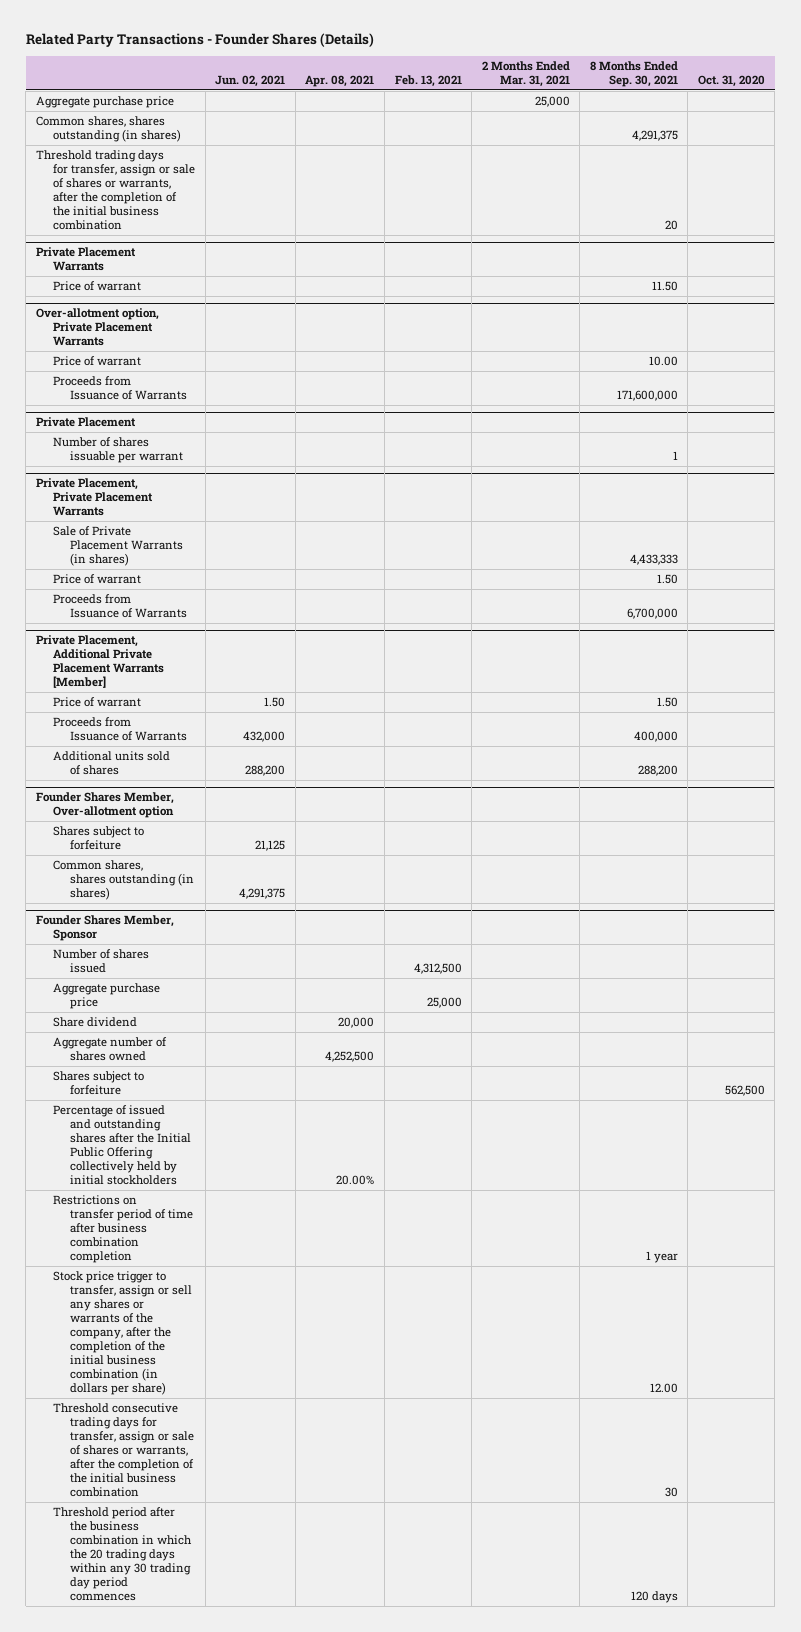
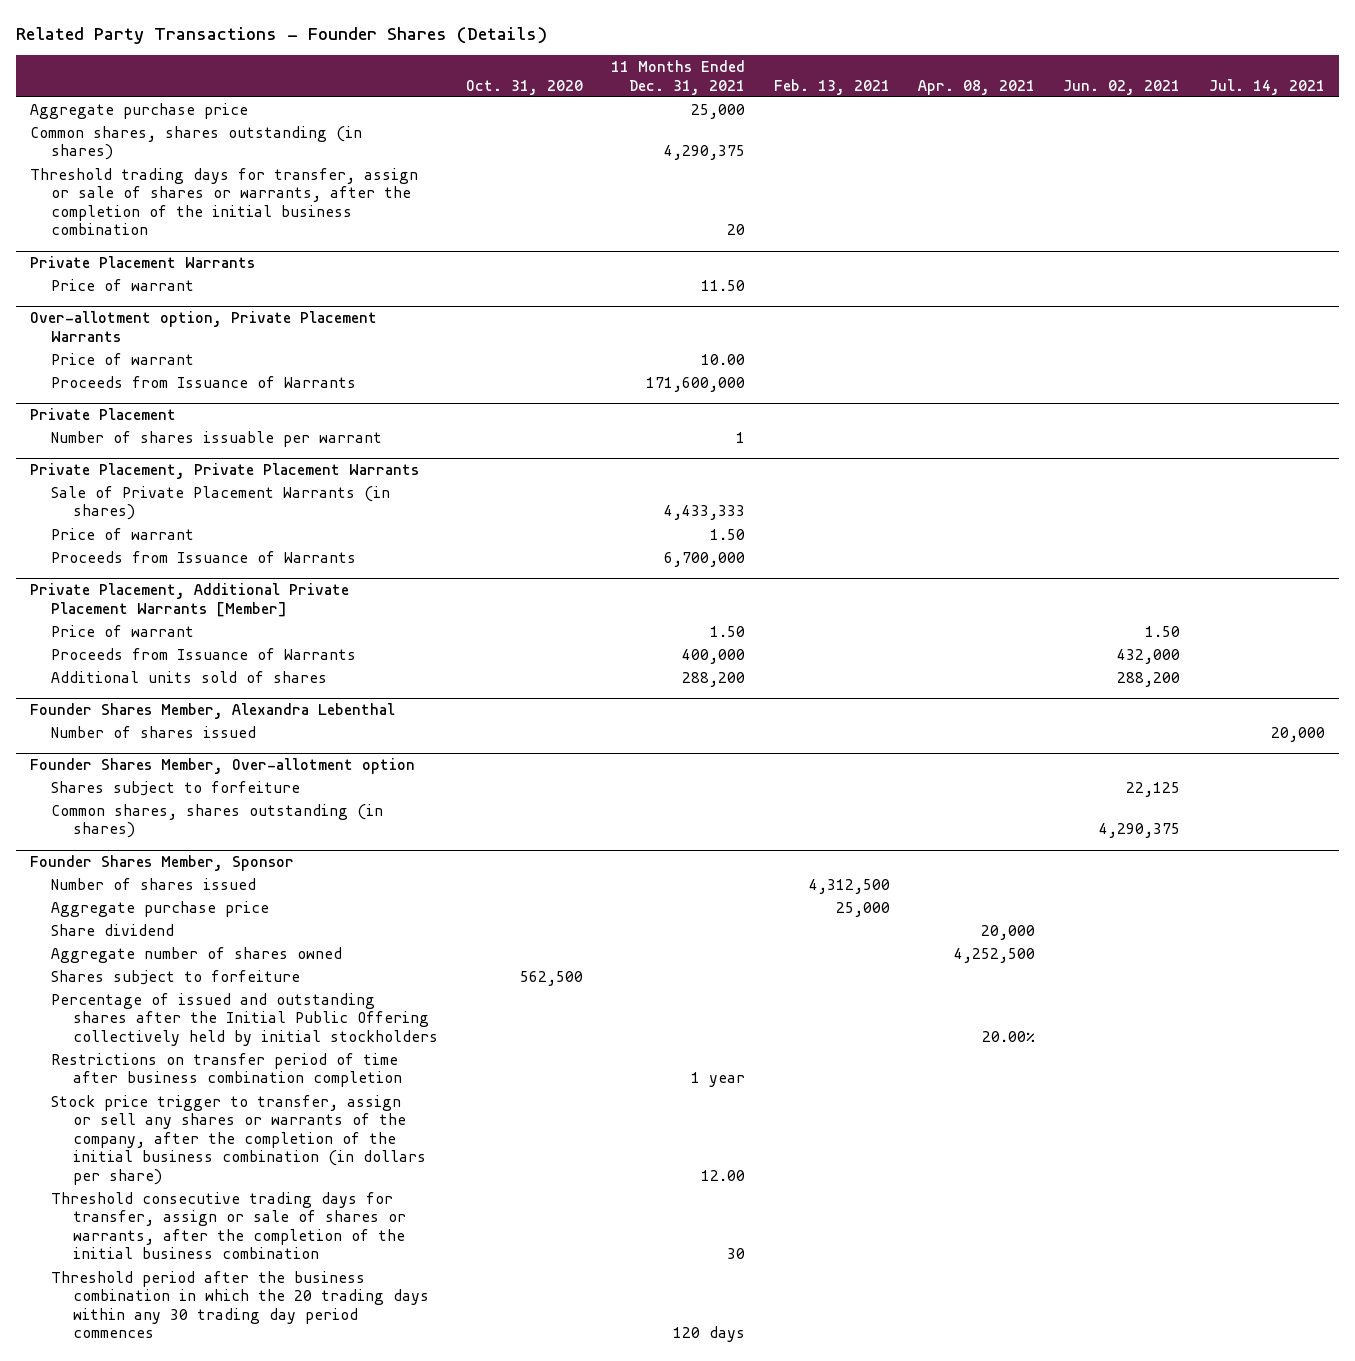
- | Jun. 02, 2021 | Apr. 08, 2021 | Feb. 13, 2021 | 2 Months Ended Mar. 31, 2021 | 8 Months Ended Sep. 30, 2021 | Oct. 31, 2020
+ | Oct. 31, 2020 | 11 Months Ended Dec. 31, 2021 | Feb. 13, 2021 | Apr. 08, 2021 | Jun. 02, 2021 | Jul. 14, 2021
+ Founder Shares Member, Alexandra Lebenthal
+ Number of shares issued | | | | | | 20,000
@ Founder Shares Member, Over-allotment option
- Shares subject to forfeiture | 21,125 | | | | |
- Common shares, shares outstanding (in shares) | 4,291,375 | | | | |
+ Shares subject to forfeiture | | | | | 22,125 |
+ Common shares, shares outstanding (in shares) | | | | | 4,290,375 |

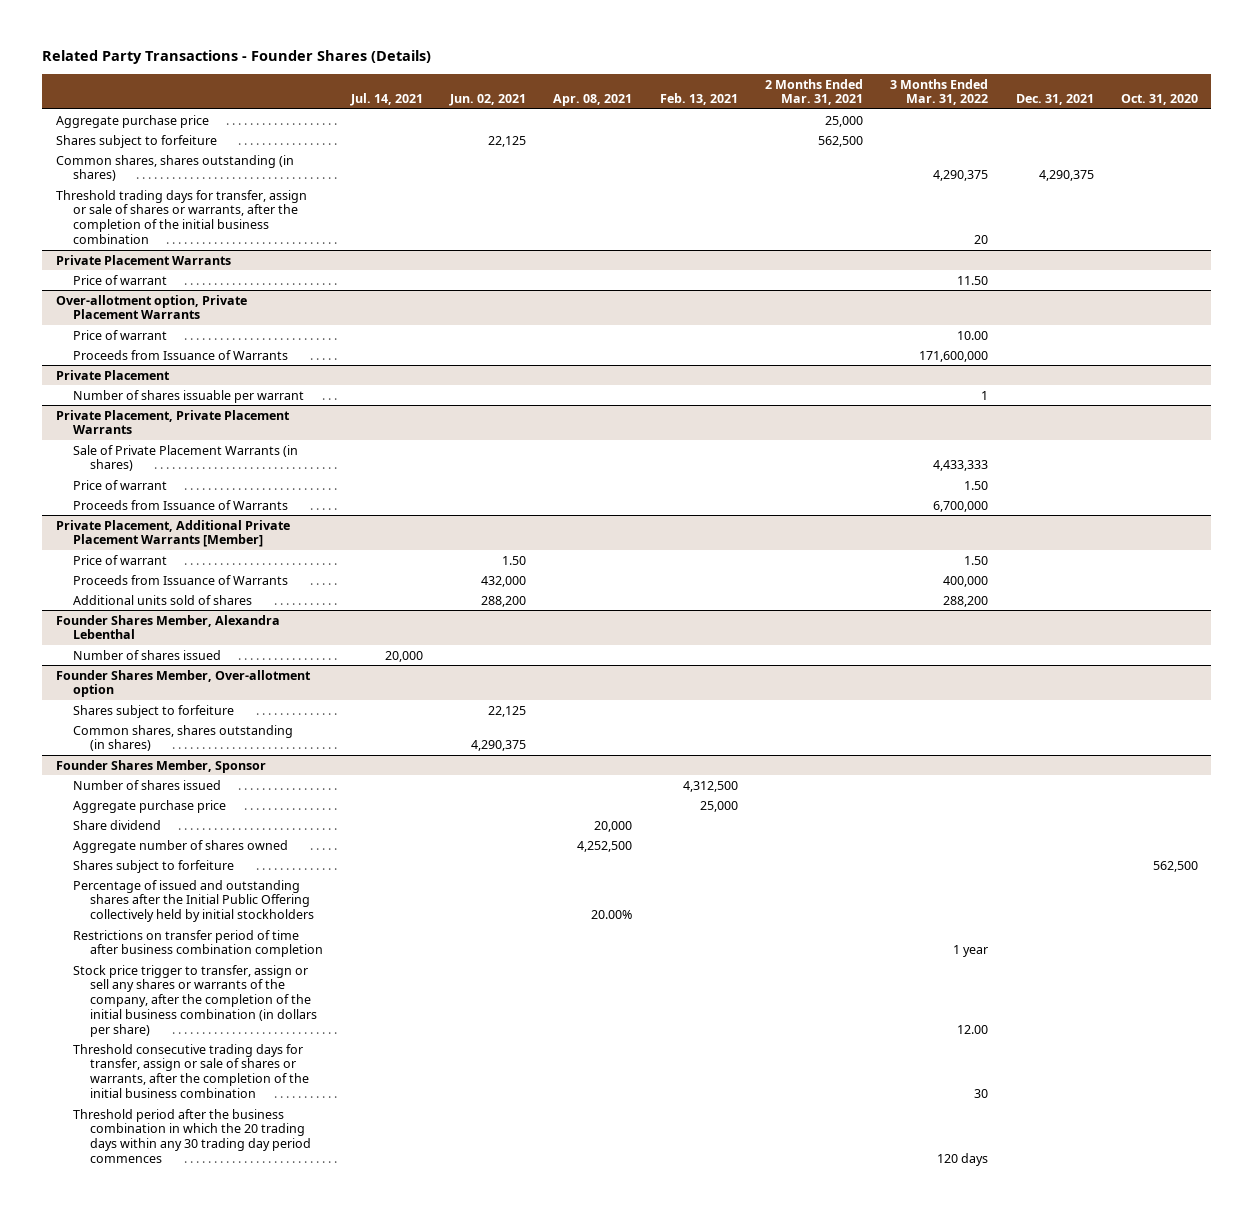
- | Oct. 31, 2020 | 11 Months Ended Dec. 31, 2021 | Feb. 13, 2021 | Apr. 08, 2021 | Jun. 02, 2021 | Jul. 14, 2021
+ | Jul. 14, 2021 | Jun. 02, 2021 | Apr. 08, 2021 | Feb. 13, 2021 | 2 Months Ended Mar. 31, 2021 | 3 Months Ended Mar. 31, 2022 | Dec. 31, 2021 | Oct. 31, 2020
+ Shares subject to forfeiture | | 22,125 | | | 562,500 | | |

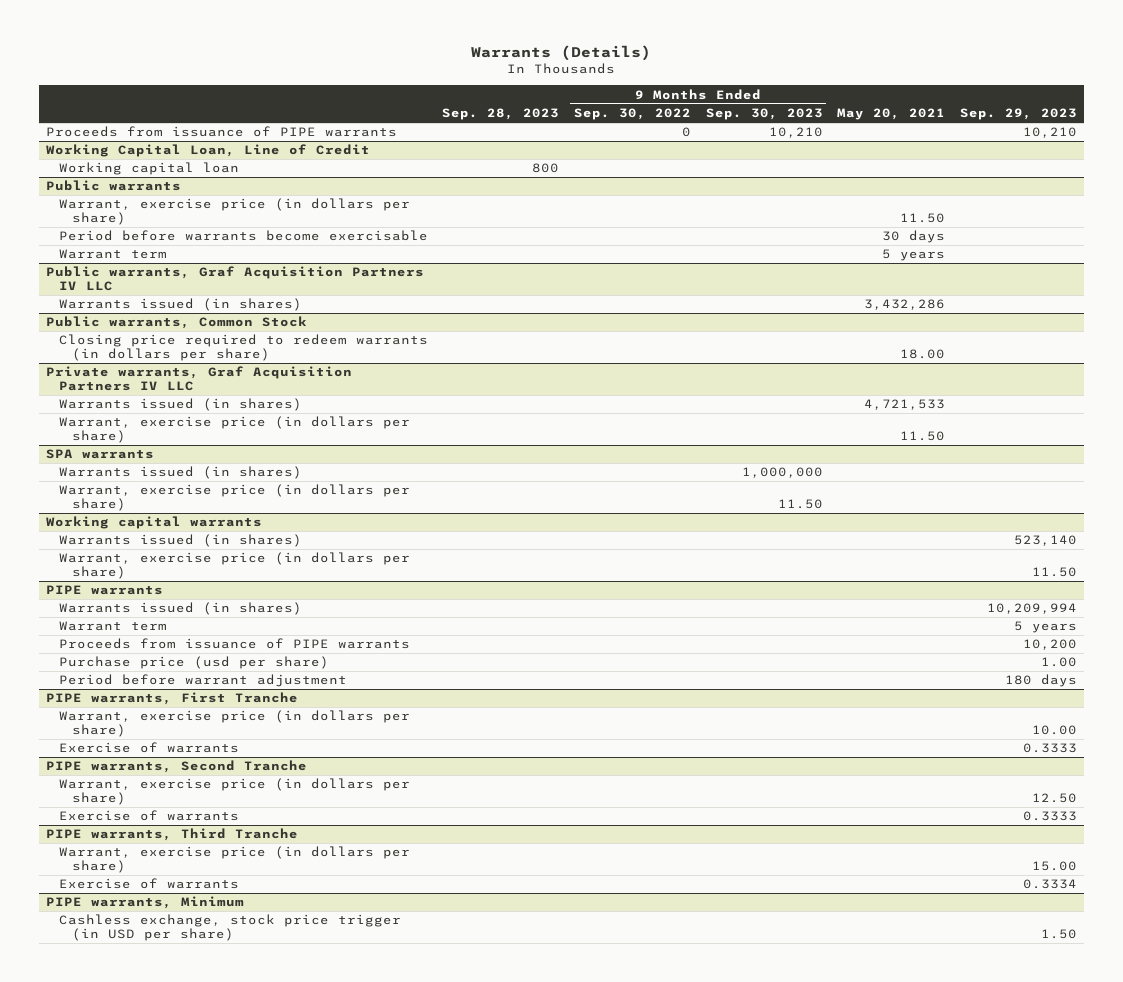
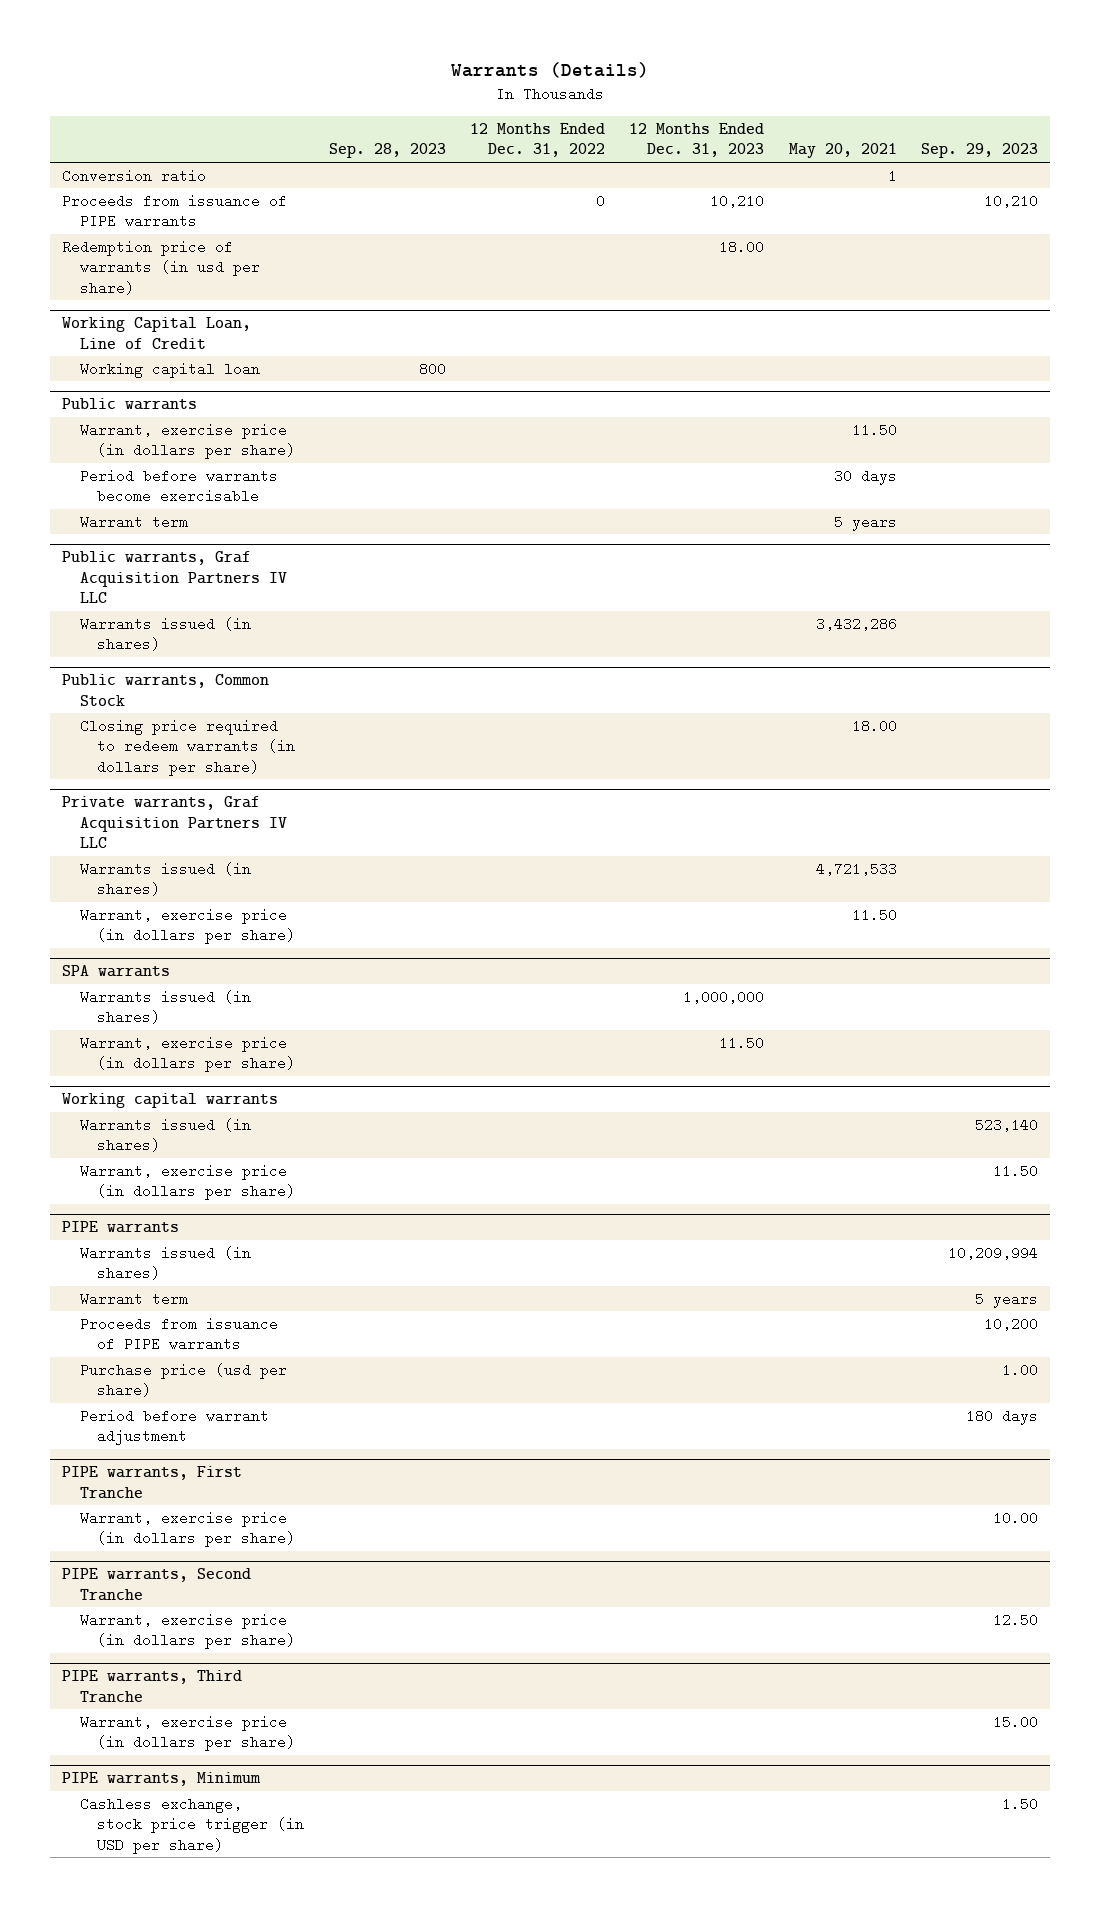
- | Sep. 28, 2023 | 9 Months Ended Sep. 30, 2022 | 9 Months Ended Sep. 30, 2023 | May 20, 2021 | Sep. 29, 2023
+ | Sep. 28, 2023 | 12 Months Ended Dec. 31, 2022 | 12 Months Ended Dec. 31, 2023 | May 20, 2021 | Sep. 29, 2023
+ Conversion ratio | | | | 1 |
+ Redemption price of warrants (in usd per share) | | | 18.00 | |
@ PIPE warrants, First Tranche
- Exercise of warrants | | | | | 0.3333
@ PIPE warrants, Second Tranche
- Exercise of warrants | | | | | 0.3333
@ PIPE warrants, Third Tranche
- Exercise of warrants | | | | | 0.3334

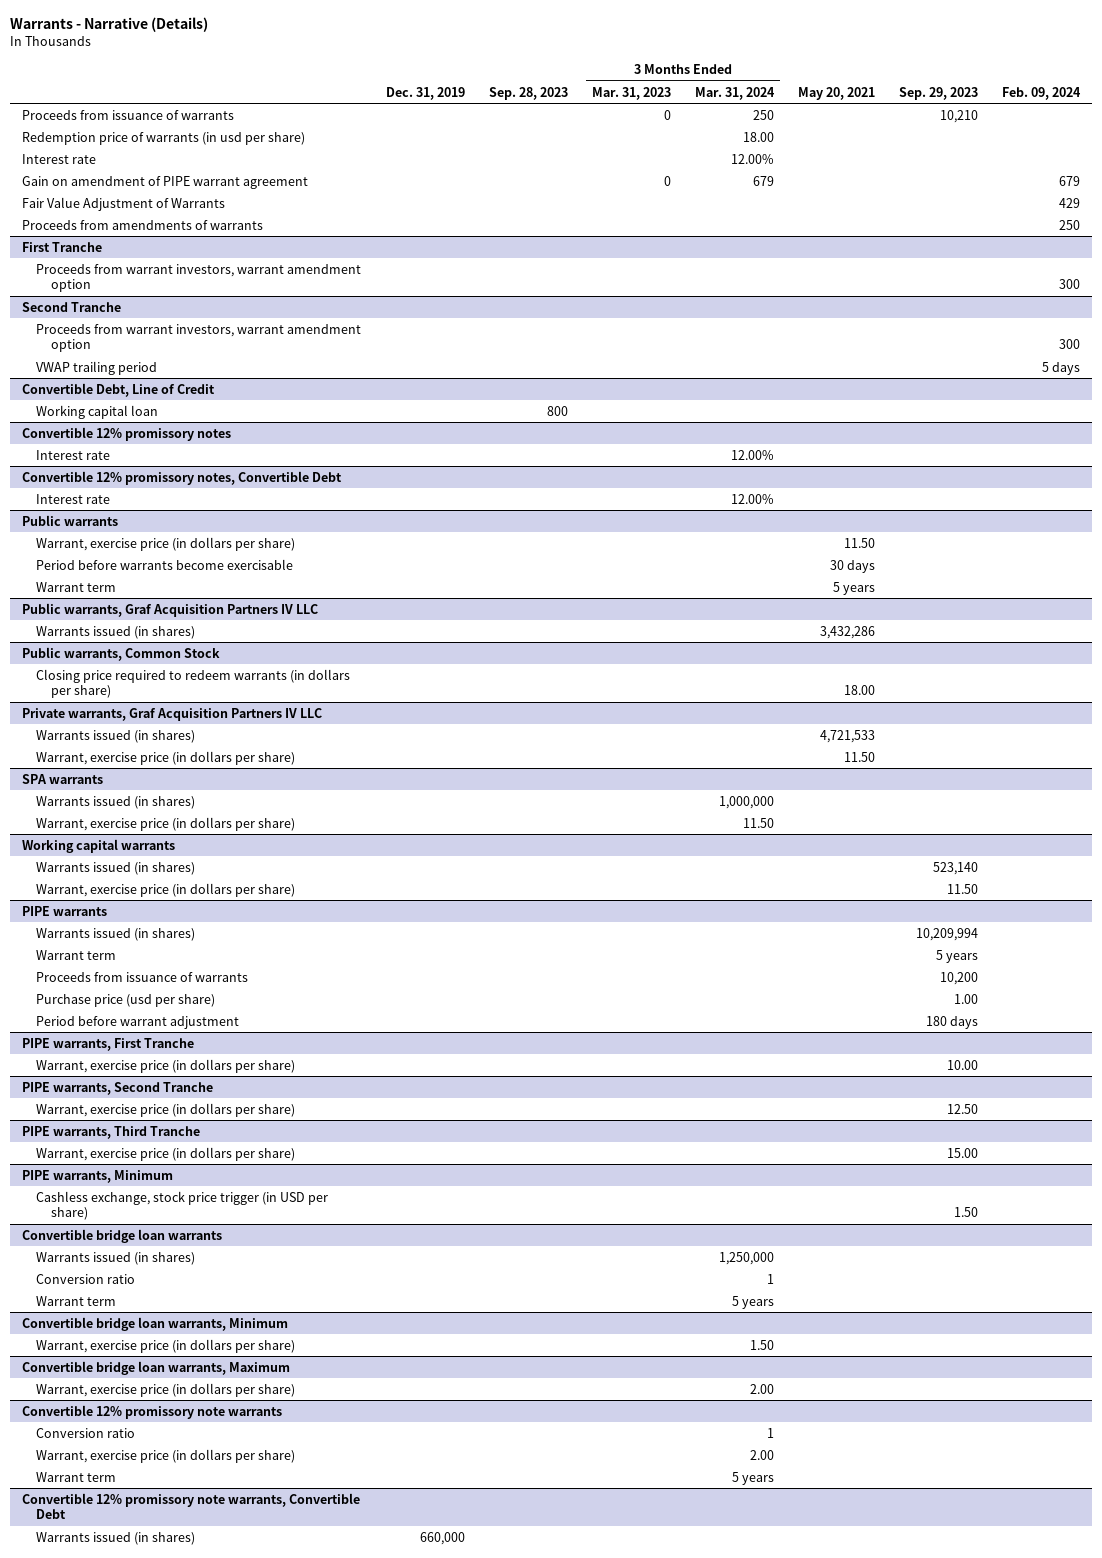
- Warrants (Details)
+ Warrants - Narrative (Details)
- | Sep. 28, 2023 | 12 Months Ended Dec. 31, 2022 | 12 Months Ended Dec. 31, 2023 | May 20, 2021 | Sep. 29, 2023
+ | Dec. 31, 2019 | Sep. 28, 2023 | 3 Months Ended Mar. 31, 2023 | 3 Months Ended Mar. 31, 2024 | May 20, 2021 | Sep. 29, 2023 | Feb. 09, 2024
- Conversion ratio | | | | 1 |
- Proceeds from issuance of PIPE warrants | | 0 | 10,210 | | 10,210
+ Proceeds from issuance of warrants | | | 0 | 250 | | 10,210 |
- Working Capital Loan, Line of Credit
+ Interest rate | | | | 12.00% | | |
+ Gain on amendment of PIPE warrant agreement | | | 0 | 679 | | | 679
+ Fair Value Adjustment of Warrants | | | | | | | 429
+ Proceeds from amendments of warrants | | | | | | | 250
+ First Tranche
+ Proceeds from warrant investors, warrant amendment option | | | | | | | 300
+ Second Tranche
+ Proceeds from warrant investors, warrant amendment option | | | | | | | 300
+ VWAP trailing period | | | | | | | 5 days
+ Convertible Debt, Line of Credit
+ Convertible 12% promissory notes
+ Interest rate | | | | 12.00% | | |
+ Convertible 12% promissory notes, Convertible Debt
+ Interest rate | | | | 12.00% | | |
@ PIPE warrants
- Proceeds from issuance of PIPE warrants | | | | | 10,200
+ Proceeds from issuance of warrants | | | | | | 10,200 |
+ Convertible bridge loan warrants
+ Warrants issued (in shares) | | | | 1,250,000 | | |
+ Conversion ratio | | | | 1 | | |
+ Warrant term | | | | 5 years | | |
+ Convertible bridge loan warrants, Minimum
+ Warrant, exercise price (in dollars per share) | | | | 1.50 | | |
+ Convertible bridge loan warrants, Maximum
+ Warrant, exercise price (in dollars per share) | | | | 2.00 | | |
+ Convertible 12% promissory note warrants
+ Conversion ratio | | | | 1 | | |
+ Warrant, exercise price (in dollars per share) | | | | 2.00 | | |
+ Warrant term | | | | 5 years | | |
+ Convertible 12% promissory note warrants, Convertible Debt
+ Warrants issued (in shares) | 660,000 | | | | | |

